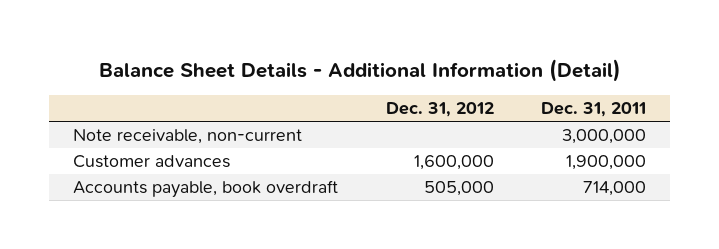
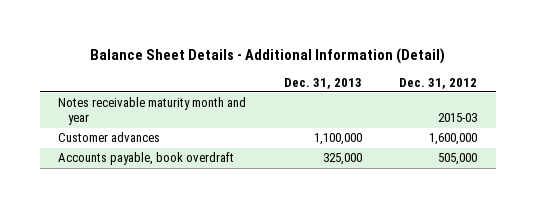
- | Dec. 31, 2012 | Dec. 31, 2011
+ | Dec. 31, 2013 | Dec. 31, 2012
- Note receivable, non-current | | 3,000,000
+ Notes receivable maturity month and year | | 2015-03

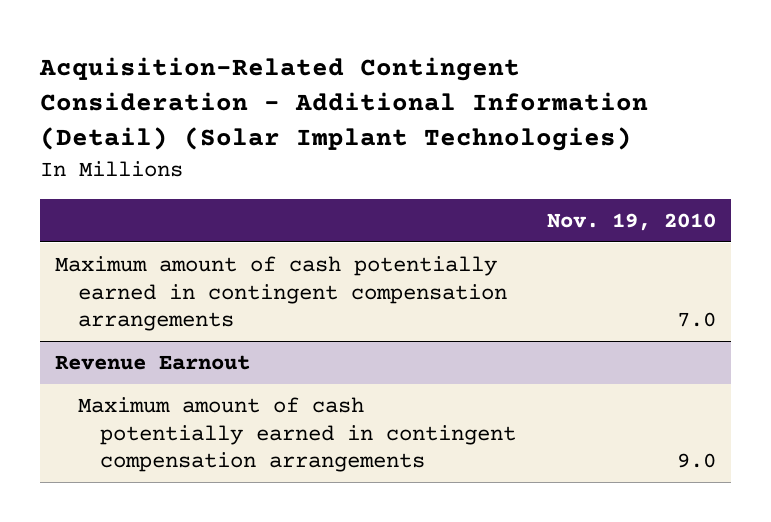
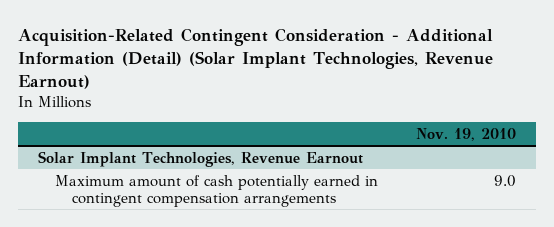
- Acquisition-Related Contingent Consideration - Additional Information (Detail) (Solar Implant Technologies)
+ Acquisition-Related Contingent Consideration - Additional Information (Detail) (Solar Implant Technologies, Revenue Earnout)
- Maximum amount of cash potentially earned in contingent compensation arrangements | 7.0
- Revenue Earnout
+ Solar Implant Technologies, Revenue Earnout

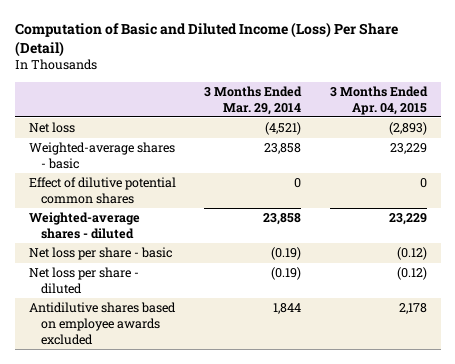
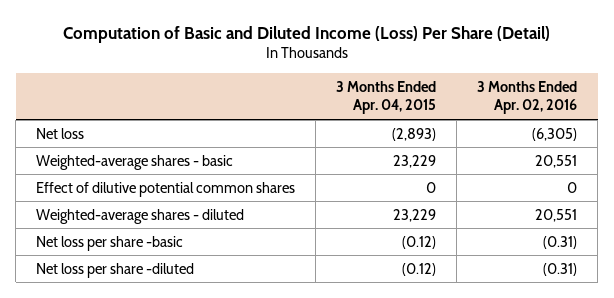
- | 3 Months Ended Mar. 29, 2014 | 3 Months Ended Apr. 04, 2015
+ | 3 Months Ended Apr. 04, 2015 | 3 Months Ended Apr. 02, 2016
- Net loss per share - basic | (0.19) | (0.12)
- Net loss per share - diluted | (0.19) | (0.12)
- Antidilutive shares based on employee awards excluded | 1,844 | 2,178
+ Net loss per share -basic | (0.12) | (0.31)
+ Net loss per share -diluted | (0.12) | (0.31)

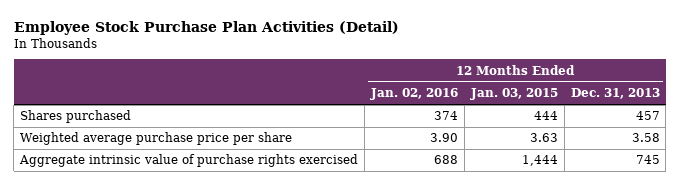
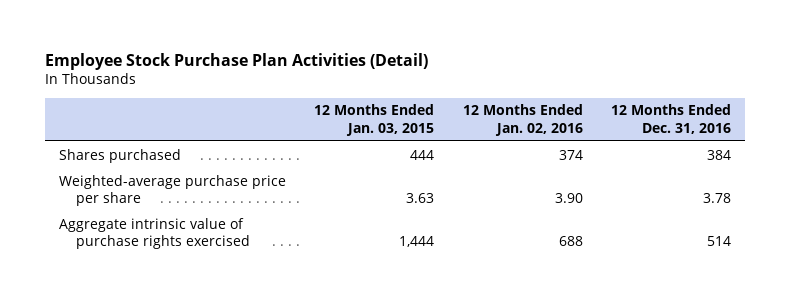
- | 12 Months Ended Jan. 02, 2016 | 12 Months Ended Jan. 03, 2015 | 12 Months Ended Dec. 31, 2013
+ | 12 Months Ended Jan. 03, 2015 | 12 Months Ended Jan. 02, 2016 | 12 Months Ended Dec. 31, 2016
- Weighted average purchase price per share | 3.90 | 3.63 | 3.58
+ Weighted-average purchase price per share | 3.63 | 3.90 | 3.78

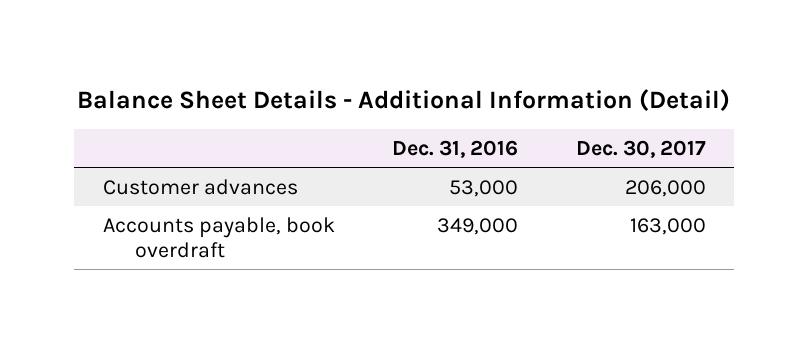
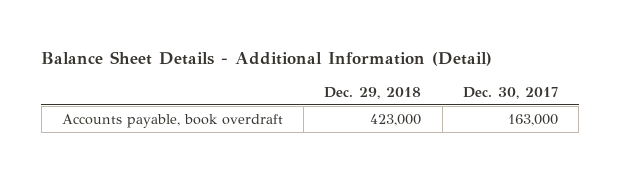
- | Dec. 31, 2016 | Dec. 30, 2017
+ | Dec. 29, 2018 | Dec. 30, 2017
- Customer advances | 53,000 | 206,000

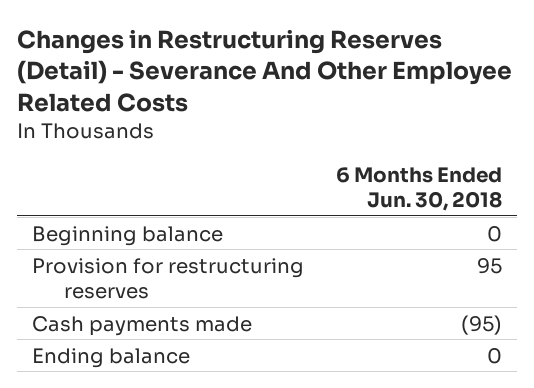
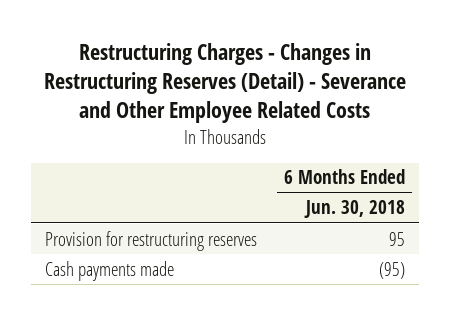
- Changes in Restructuring Reserves (Detail) - Severance And Other Employee Related Costs
+ Restructuring Charges - Changes in Restructuring Reserves (Detail) - Severance and Other Employee Related Costs
- Beginning balance | 0
- Ending balance | 0

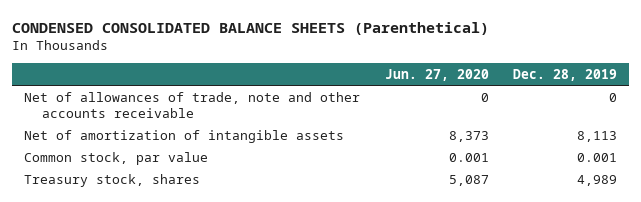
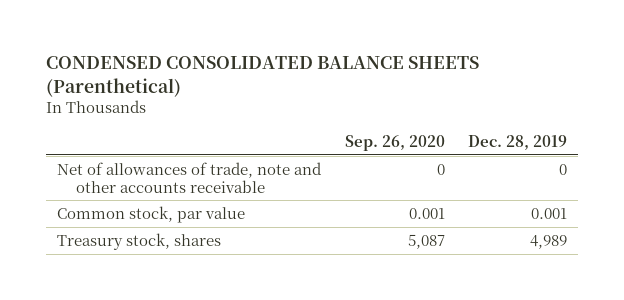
- | Jun. 27, 2020 | Dec. 28, 2019
+ | Sep. 26, 2020 | Dec. 28, 2019
- Net of amortization of intangible assets | 8,373 | 8,113

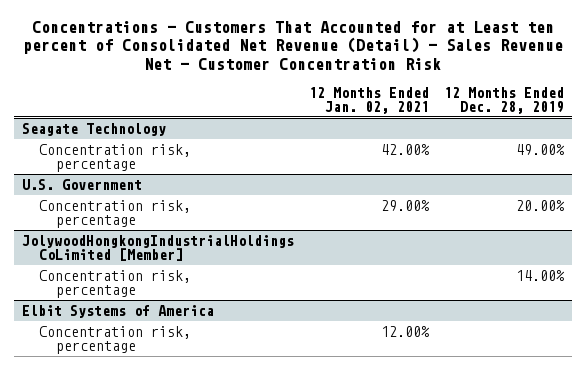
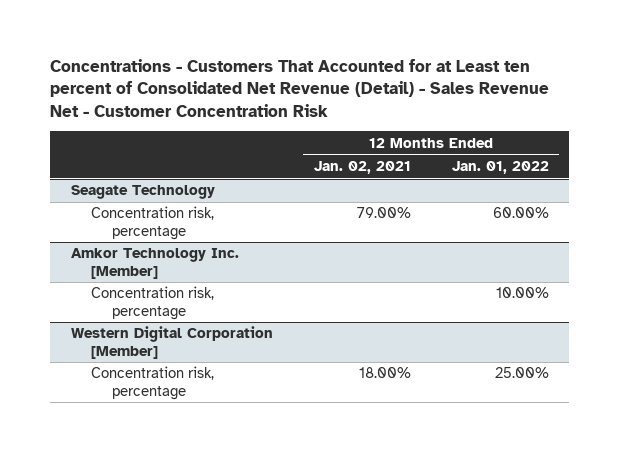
- | 12 Months Ended Jan. 02, 2021 | 12 Months Ended Dec. 28, 2019
+ | 12 Months Ended Jan. 02, 2021 | 12 Months Ended Jan. 01, 2022
@ Seagate Technology
- Concentration risk, percentage | 42.00% | 49.00%
- U.S. Government
- Concentration risk, percentage | 29.00% | 20.00%
- JolywoodHongkongIndustrialHoldings CoLimited [Member]
@ Seagate Technology
+ Concentration risk, percentage | 79.00% | 60.00%
+ Amkor Technology Inc. [Member]
- Elbit Systems of America
- Concentration risk, percentage | 12.00% |
+ Western Digital Corporation [Member]
+ Concentration risk, percentage | 18.00% | 25.00%

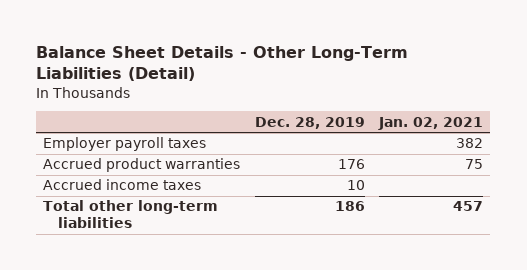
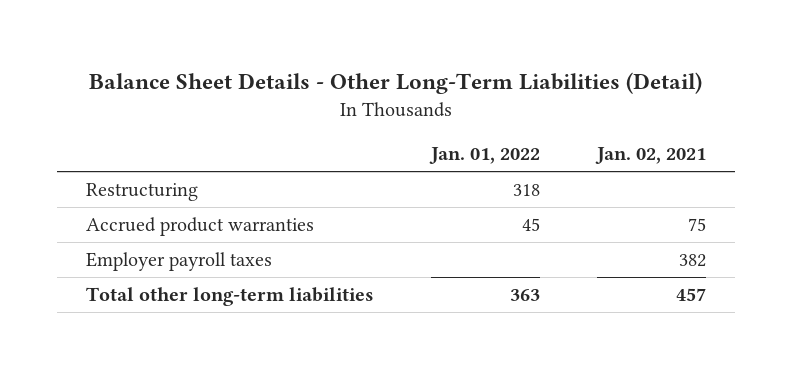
- | Dec. 28, 2019 | Jan. 02, 2021
+ | Jan. 01, 2022 | Jan. 02, 2021
+ Restructuring | 318 |
- Accrued income taxes | 10 |
moved down: Employer payroll taxes | | 382

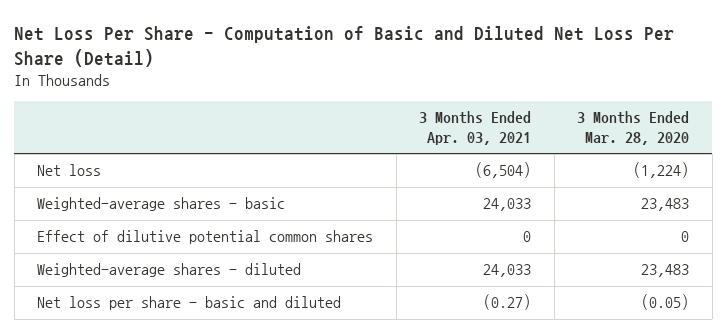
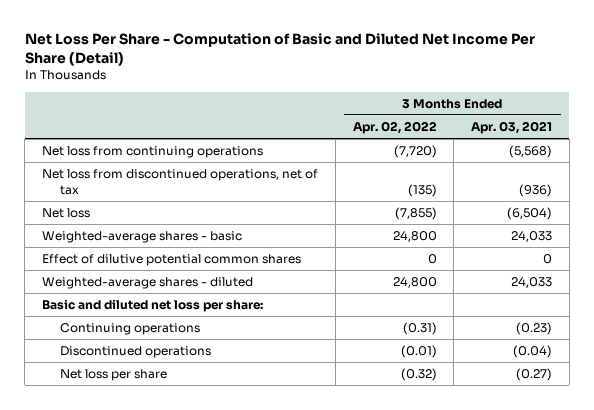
- Net Loss Per Share - Computation of Basic and Diluted Net Loss Per Share (Detail)
+ Net Loss Per Share - Computation of Basic and Diluted Net Income Per Share (Detail)
- | 3 Months Ended Apr. 03, 2021 | 3 Months Ended Mar. 28, 2020
+ | 3 Months Ended Apr. 02, 2022 | 3 Months Ended Apr. 03, 2021
+ Net loss from continuing operations | (7,720) | (5,568)
+ Net loss from discontinued operations, net of tax | (135) | (936)
- Net loss per share - basic and diluted | (0.27) | (0.05)
+ Basic and diluted net loss per share:
+ Continuing operations | (0.31) | (0.23)
+ Discontinued operations | (0.01) | (0.04)
+ Net loss per share | (0.32) | (0.27)

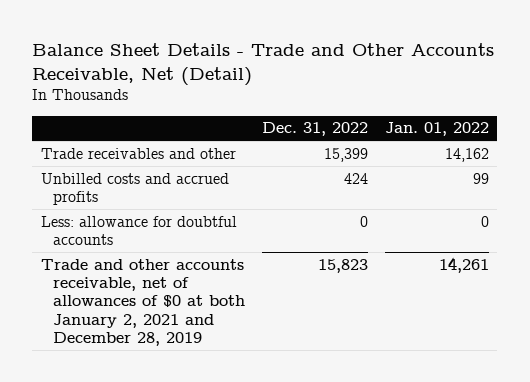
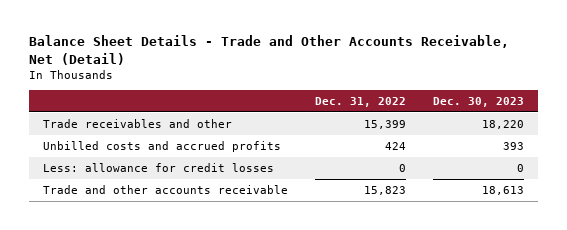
- | Dec. 31, 2022 | Jan. 01, 2022
+ | Dec. 31, 2022 | Dec. 30, 2023
- Less: allowance for doubtful accounts | 0 | 0
- Trade and other accounts receivable, net of allowances of $0 at both January 2, 2021 and December 28, 2019 | 15,823 | 14,261
+ Less: allowance for credit losses | 0 | 0
+ Trade and other accounts receivable | 15,823 | 18,613

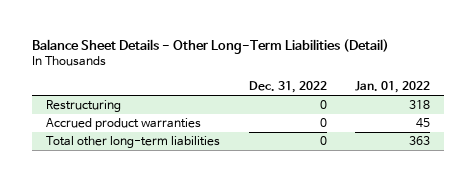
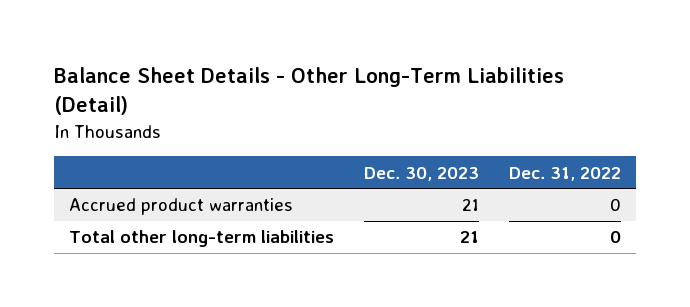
- | Dec. 31, 2022 | Jan. 01, 2022
+ | Dec. 30, 2023 | Dec. 31, 2022
- Restructuring | 0 | 318

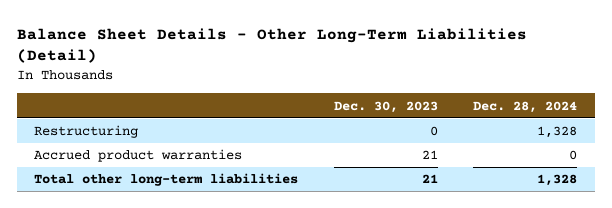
- | Dec. 30, 2023 | Dec. 31, 2022
+ | Dec. 30, 2023 | Dec. 28, 2024
+ Restructuring | 0 | 1,328

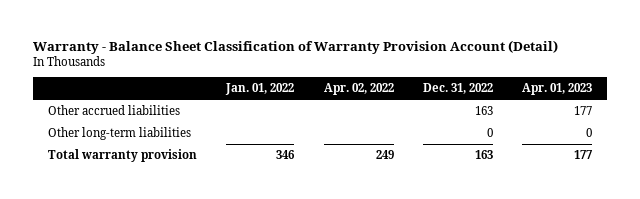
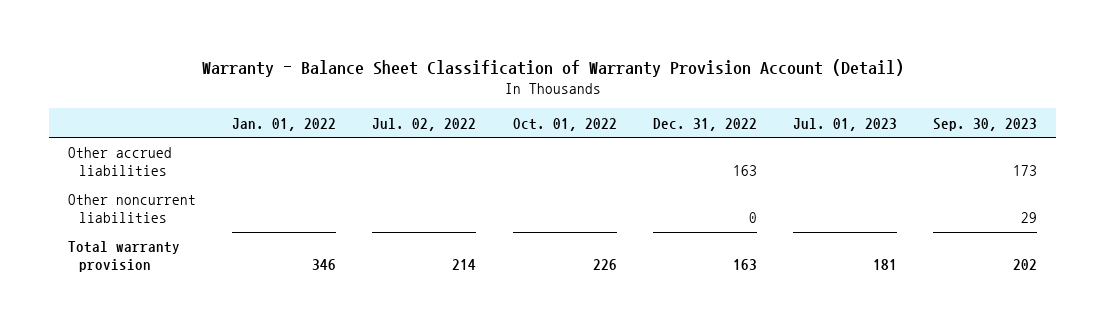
- | Jan. 01, 2022 | Apr. 02, 2022 | Dec. 31, 2022 | Apr. 01, 2023
+ | Jan. 01, 2022 | Jul. 02, 2022 | Oct. 01, 2022 | Dec. 31, 2022 | Jul. 01, 2023 | Sep. 30, 2023
- Other long-term liabilities | | | 0 | 0
+ Other noncurrent liabilities | | | | 0 | | 29

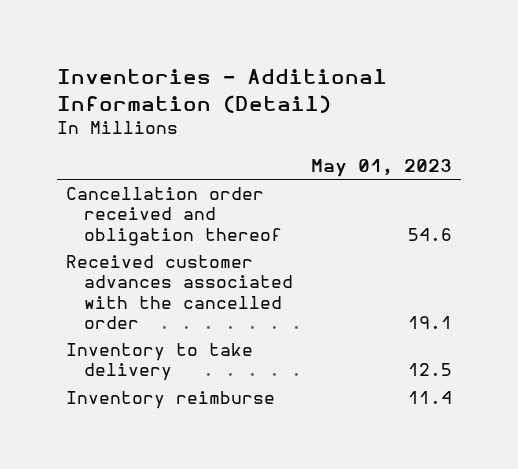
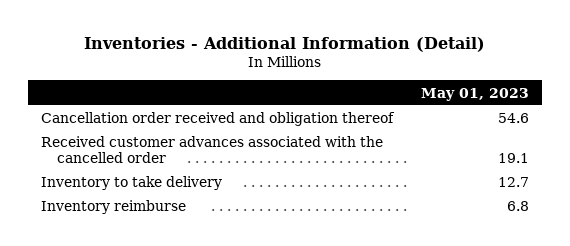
- Inventory to take delivery | 12.5
- Inventory reimburse | 11.4
+ Inventory to take delivery | 12.7
+ Inventory reimburse | 6.8

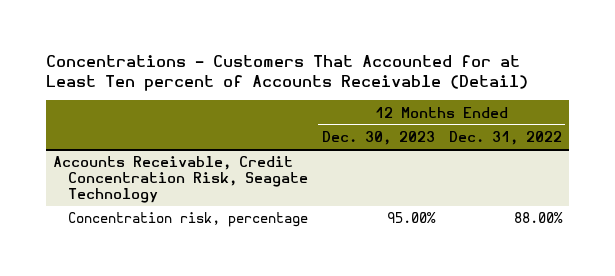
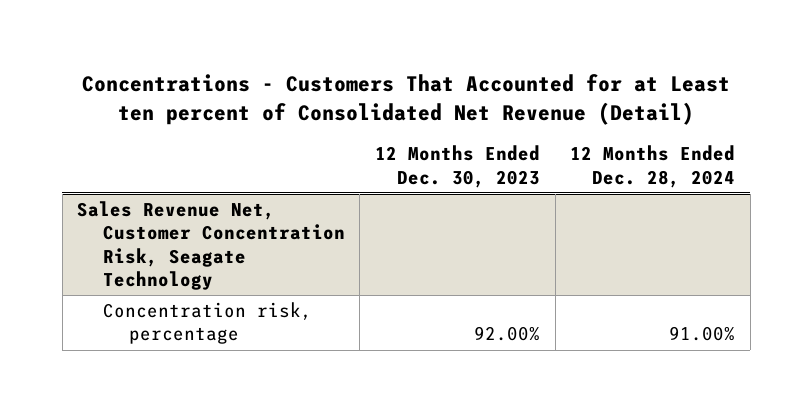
- Concentrations - Customers That Accounted for at Least Ten percent of Accounts Receivable (Detail)
+ Concentrations - Customers That Accounted for at Least ten percent of Consolidated Net Revenue (Detail)
- | 12 Months Ended Dec. 30, 2023 | 12 Months Ended Dec. 31, 2022
+ | 12 Months Ended Dec. 30, 2023 | 12 Months Ended Dec. 28, 2024
- Accounts Receivable, Credit Concentration Risk, Seagate Technology
- Concentration risk, percentage | 95.00% | 88.00%
+ Sales Revenue Net, Customer Concentration Risk, Seagate Technology
+ Concentration risk, percentage | 92.00% | 91.00%

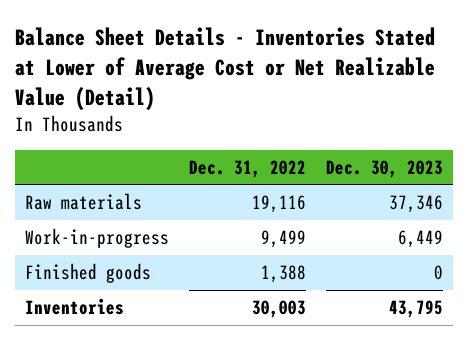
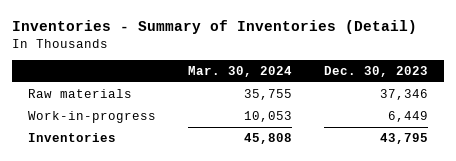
- Balance Sheet Details - Inventories Stated at Lower of Average Cost or Net Realizable Value (Detail)
+ Inventories - Summary of Inventories (Detail)
- | Dec. 31, 2022 | Dec. 30, 2023
+ | Mar. 30, 2024 | Dec. 30, 2023
- Finished goods | 1,388 | 0

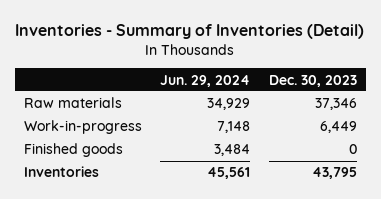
- | Mar. 30, 2024 | Dec. 30, 2023
+ | Jun. 29, 2024 | Dec. 30, 2023
+ Finished goods | 3,484 | 0

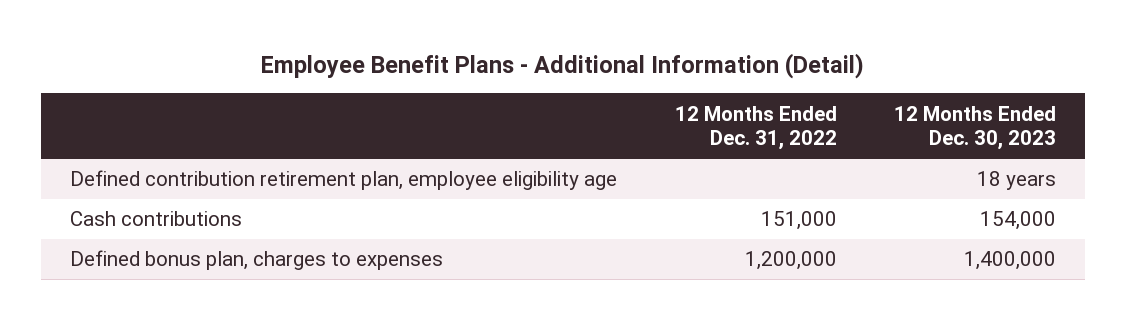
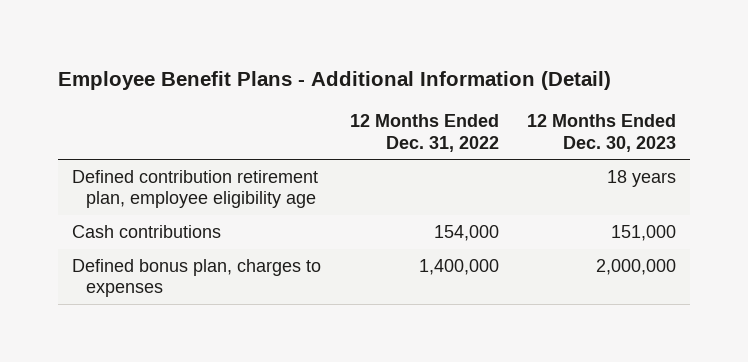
- Cash contributions | 151,000 | 154,000
- Defined bonus plan, charges to expenses | 1,200,000 | 1,400,000
+ Cash contributions | 154,000 | 151,000
+ Defined bonus plan, charges to expenses | 1,400,000 | 2,000,000

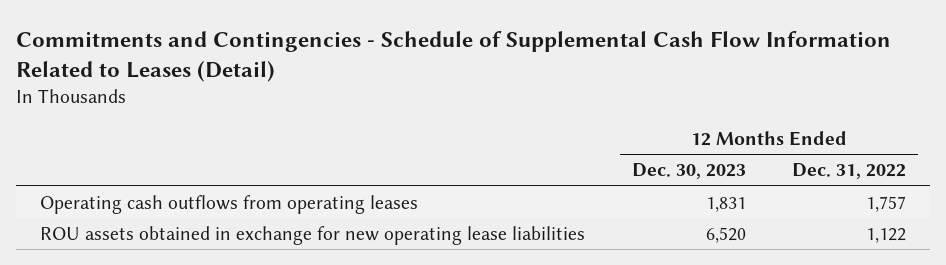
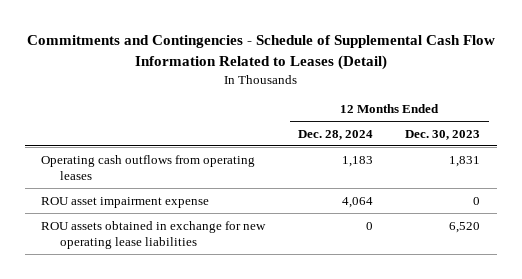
- | 12 Months Ended Dec. 30, 2023 | 12 Months Ended Dec. 31, 2022
+ | 12 Months Ended Dec. 28, 2024 | 12 Months Ended Dec. 30, 2023
+ ROU asset impairment expense | 4,064 | 0

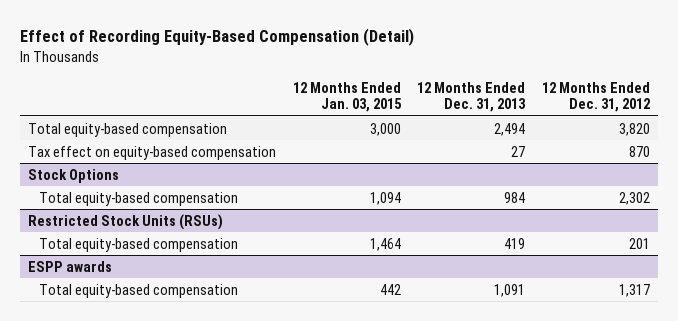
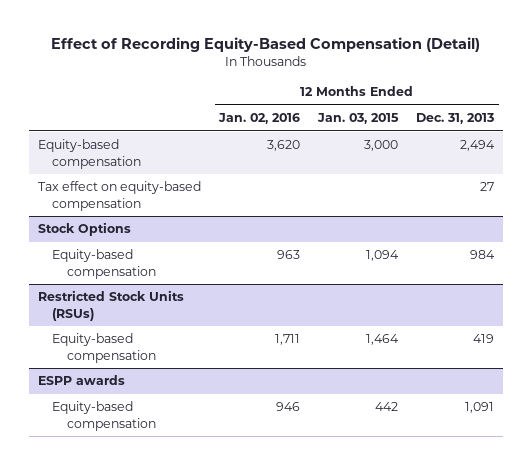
- | 12 Months Ended Jan. 03, 2015 | 12 Months Ended Dec. 31, 2013 | 12 Months Ended Dec. 31, 2012
+ | 12 Months Ended Jan. 02, 2016 | 12 Months Ended Jan. 03, 2015 | 12 Months Ended Dec. 31, 2013
- Total equity-based compensation | 3,000 | 2,494 | 3,820
+ Equity-based compensation | 3,620 | 3,000 | 2,494
@ Stock Options
- Total equity-based compensation | 1,094 | 984 | 2,302
+ Equity-based compensation | 963 | 1,094 | 984
@ Restricted Stock Units (RSUs)
- Total equity-based compensation | 1,464 | 419 | 201
+ Equity-based compensation | 1,711 | 1,464 | 419
@ ESPP awards
- Total equity-based compensation | 442 | 1,091 | 1,317
+ Equity-based compensation | 946 | 442 | 1,091

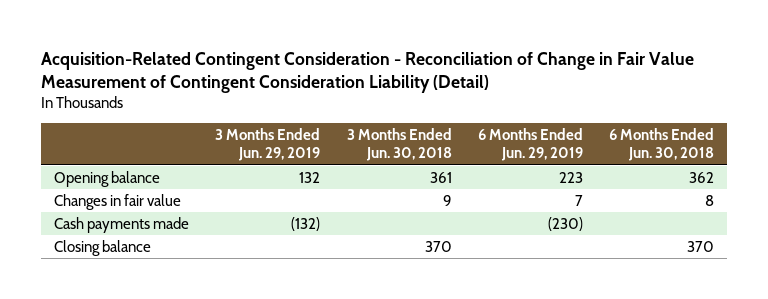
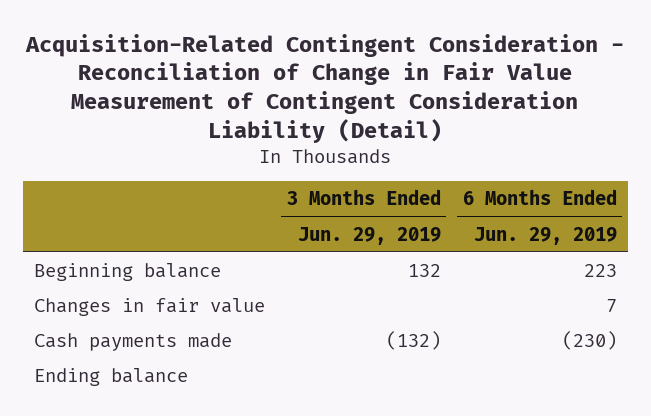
- | 3 Months Ended Jun. 29, 2019 | 3 Months Ended Jun. 30, 2018 | 6 Months Ended Jun. 29, 2019 | 6 Months Ended Jun. 30, 2018
+ | 3 Months Ended Jun. 29, 2019 | 6 Months Ended Jun. 29, 2019
- Opening balance | 132 | 361 | 223 | 362
+ Beginning balance | 132 | 223
- Closing balance | | 370 | | 370
+ Ending balance

